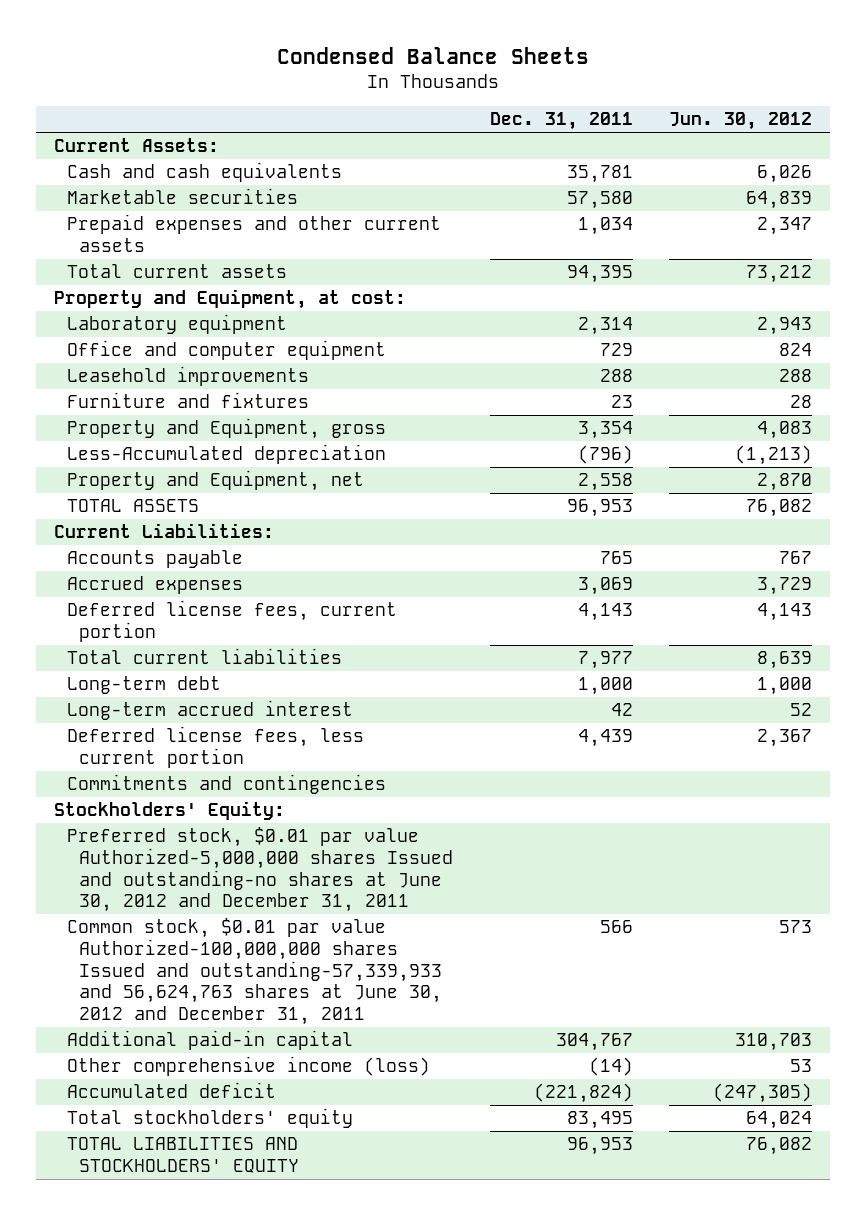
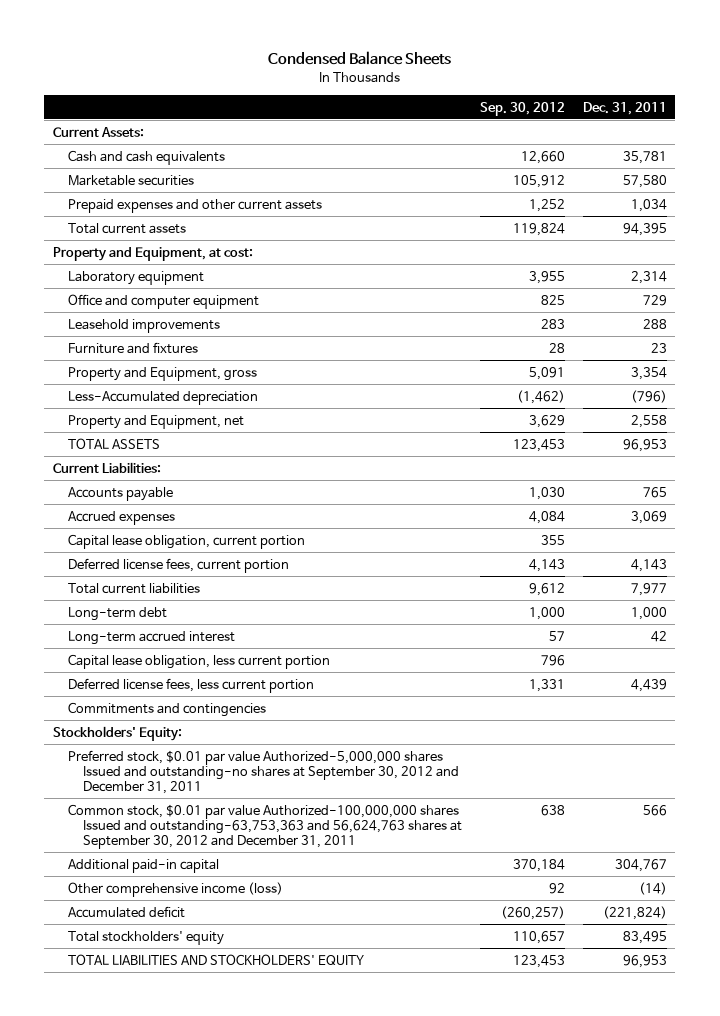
- | Dec. 31, 2011 | Jun. 30, 2012
+ | Sep. 30, 2012 | Dec. 31, 2011
+ Capital lease obligation, current portion | 355 |
+ Capital lease obligation, less current portion | 796 |
- Preferred stock, $0.01 par value Authorized-5,000,000 shares Issued and outstanding-no shares at June 30, 2012 and December 31, 2011
- Common stock, $0.01 par value Authorized-100,000,000 shares Issued and outstanding-57,339,933 and 56,624,763 shares at June 30, 2012 and December 31, 2011 | 566 | 573
+ Preferred stock, $0.01 par value Authorized-5,000,000 shares Issued and outstanding-no shares at September 30, 2012 and December 31, 2011
+ Common stock, $0.01 par value Authorized-100,000,000 shares Issued and outstanding-63,753,363 and 56,624,763 shares at September 30, 2012 and December 31, 2011 | 638 | 566

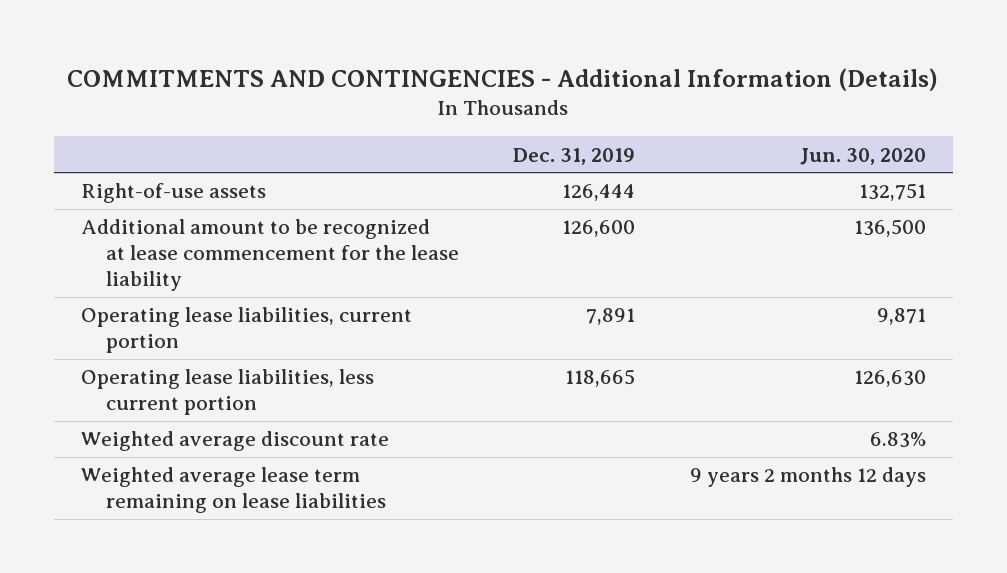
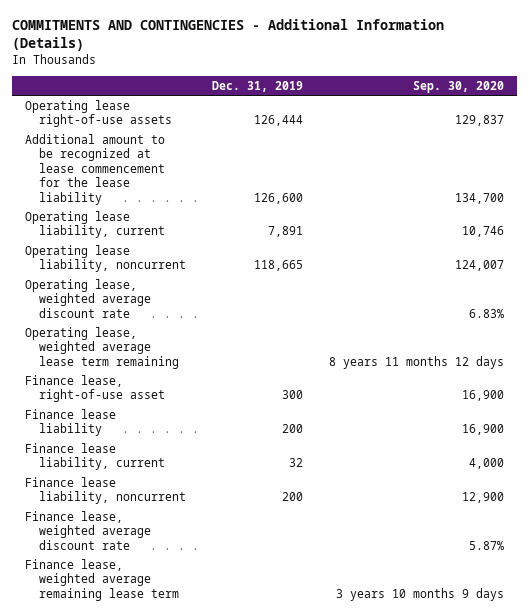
- | Dec. 31, 2019 | Jun. 30, 2020
+ | Dec. 31, 2019 | Sep. 30, 2020
- Right-of-use assets | 126,444 | 132,751
+ Operating lease right-of-use assets | 126,444 | 129,837
- Operating lease liabilities, current portion | 7,891 | 9,871
- Operating lease liabilities, less current portion | 118,665 | 126,630
- Weighted average discount rate | | 6.83%
- Weighted average lease term remaining on lease liabilities | | 9 years 2 months 12 days
+ Operating lease liability, current | 7,891 | 10,746
+ Operating lease liability, noncurrent | 118,665 | 124,007
+ Operating lease, weighted average discount rate | | 6.83%
+ Operating lease, weighted average lease term remaining | | 8 years 11 months 12 days
+ Finance lease, right-of-use asset | 300 | 16,900
+ Finance lease liability | 200 | 16,900
+ Finance lease liability, current | 32 | 4,000
+ Finance lease liability, noncurrent | 200 | 12,900
+ Finance lease, weighted average discount rate | | 5.87%
+ Finance lease, weighted average remaining lease term | | 3 years 10 months 9 days

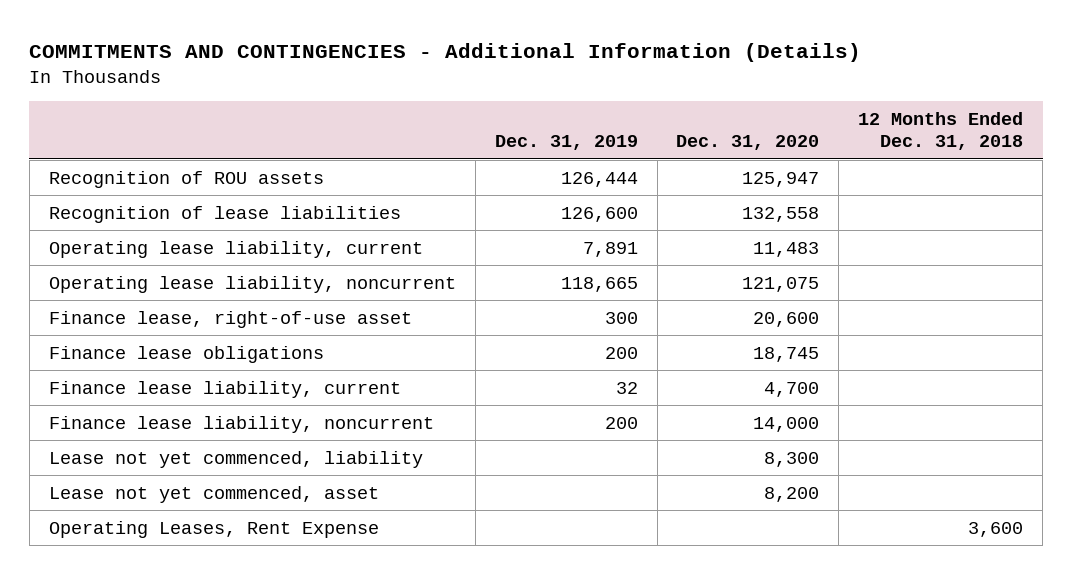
- | Dec. 31, 2019 | Sep. 30, 2020
+ | Dec. 31, 2019 | Dec. 31, 2020 | 12 Months Ended Dec. 31, 2018
- Operating lease right-of-use assets | 126,444 | 129,837
- Additional amount to be recognized at lease commencement for the lease liability | 126,600 | 134,700
+ Recognition of ROU assets | 126,444 | 125,947 |
+ Recognition of lease liabilities | 126,600 | 132,558 |
- Operating lease, weighted average discount rate | | 6.83%
- Operating lease, weighted average lease term remaining | | 8 years 11 months 12 days
- Finance lease liability | 200 | 16,900
+ Finance lease obligations | 200 | 18,745 |
- Finance lease, weighted average discount rate | | 5.87%
- Finance lease, weighted average remaining lease term | | 3 years 10 months 9 days
+ Lease not yet commenced, liability | | 8,300 |
+ Lease not yet commenced, asset | | 8,200 |
+ Operating Leases, Rent Expense | | | 3,600

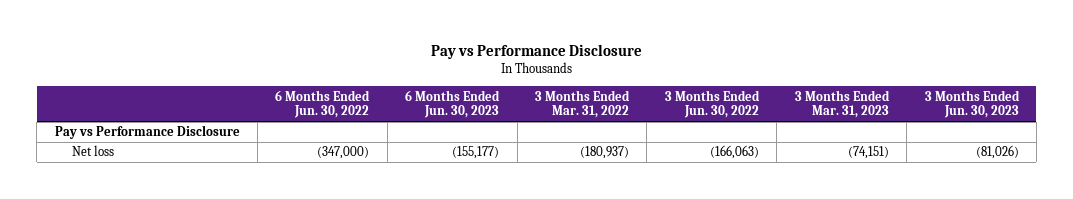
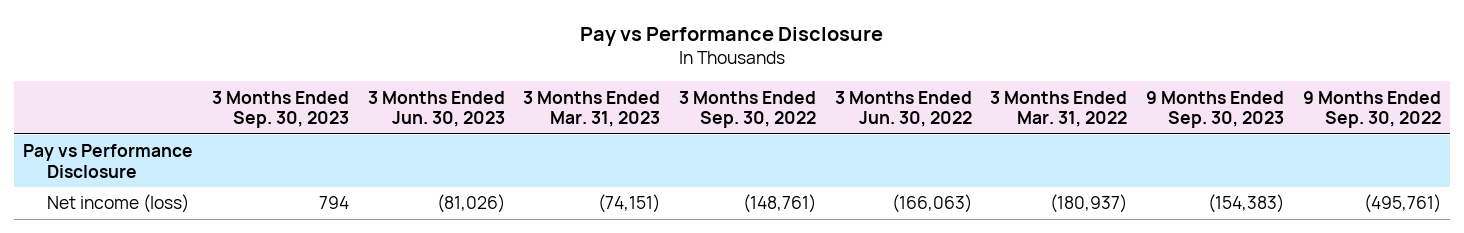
- | 6 Months Ended Jun. 30, 2022 | 6 Months Ended Jun. 30, 2023 | 3 Months Ended Mar. 31, 2022 | 3 Months Ended Jun. 30, 2022 | 3 Months Ended Mar. 31, 2023 | 3 Months Ended Jun. 30, 2023
+ | 3 Months Ended Sep. 30, 2023 | 3 Months Ended Jun. 30, 2023 | 3 Months Ended Mar. 31, 2023 | 3 Months Ended Sep. 30, 2022 | 3 Months Ended Jun. 30, 2022 | 3 Months Ended Mar. 31, 2022 | 9 Months Ended Sep. 30, 2023 | 9 Months Ended Sep. 30, 2022
- Net loss | (347,000) | (155,177) | (180,937) | (166,063) | (74,151) | (81,026)
+ Net income (loss) | 794 | (81,026) | (74,151) | (148,761) | (166,063) | (180,937) | (154,383) | (495,761)

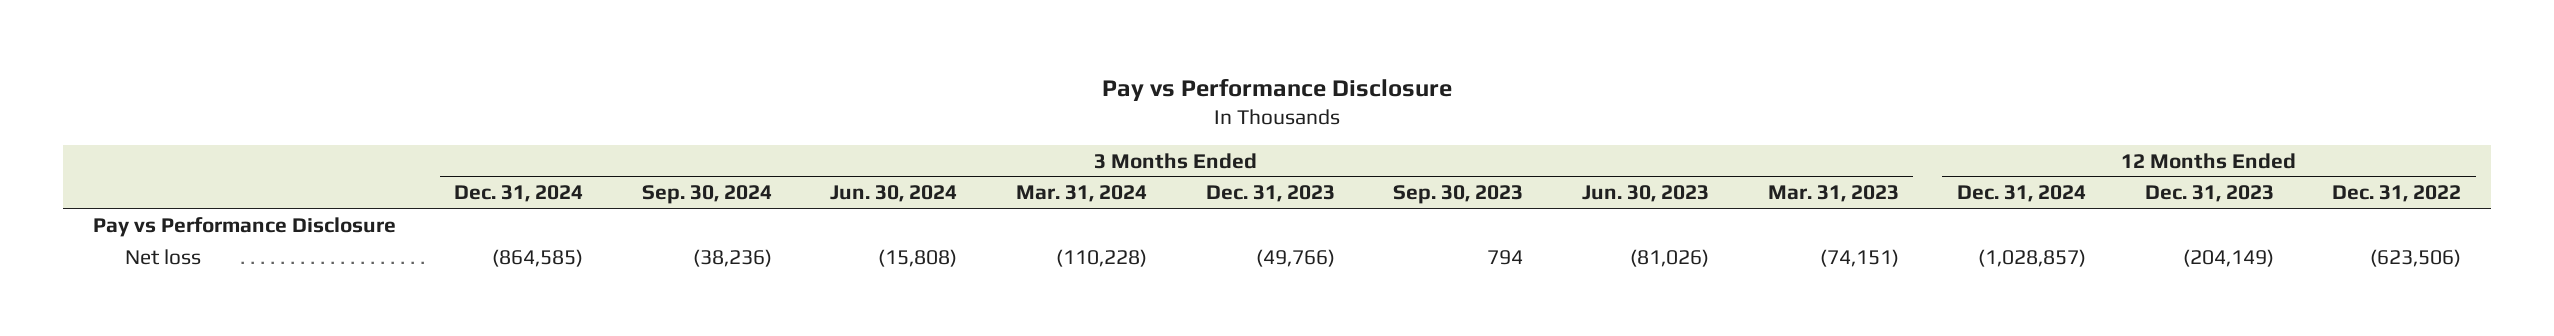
- | 3 Months Ended Sep. 30, 2023 | 3 Months Ended Jun. 30, 2023 | 3 Months Ended Mar. 31, 2023 | 3 Months Ended Sep. 30, 2022 | 3 Months Ended Jun. 30, 2022 | 3 Months Ended Mar. 31, 2022 | 9 Months Ended Sep. 30, 2023 | 9 Months Ended Sep. 30, 2022
+ | 3 Months Ended Dec. 31, 2024 | 3 Months Ended Sep. 30, 2024 | 3 Months Ended Jun. 30, 2024 | 3 Months Ended Mar. 31, 2024 | 3 Months Ended Dec. 31, 2023 | 3 Months Ended Sep. 30, 2023 | 3 Months Ended Jun. 30, 2023 | 3 Months Ended Mar. 31, 2023 | 12 Months Ended Dec. 31, 2024 | 12 Months Ended Dec. 31, 2023 | 12 Months Ended Dec. 31, 2022
- Net income (loss) | 794 | (81,026) | (74,151) | (148,761) | (166,063) | (180,937) | (154,383) | (495,761)
+ Net loss | (864,585) | (38,236) | (15,808) | (110,228) | (49,766) | 794 | (81,026) | (74,151) | (1,028,857) | (204,149) | (623,506)

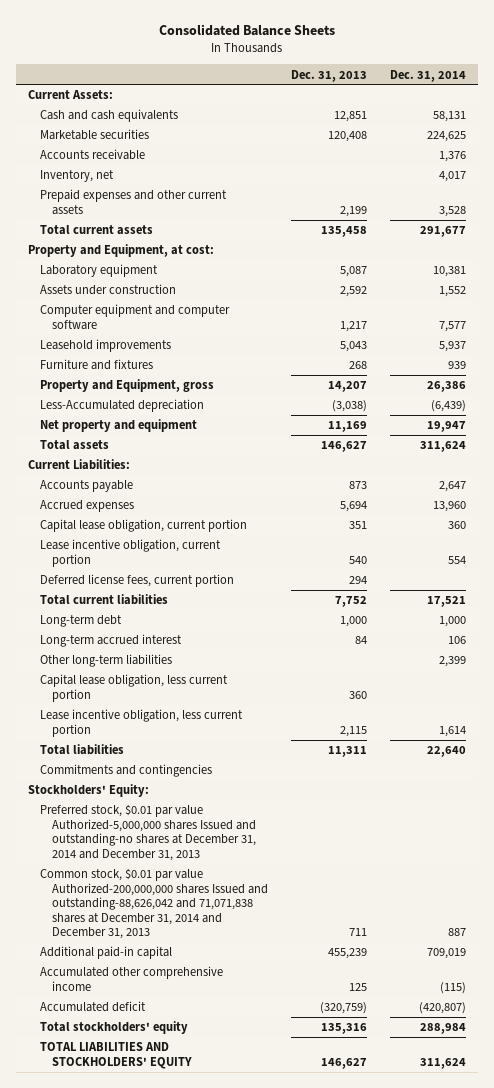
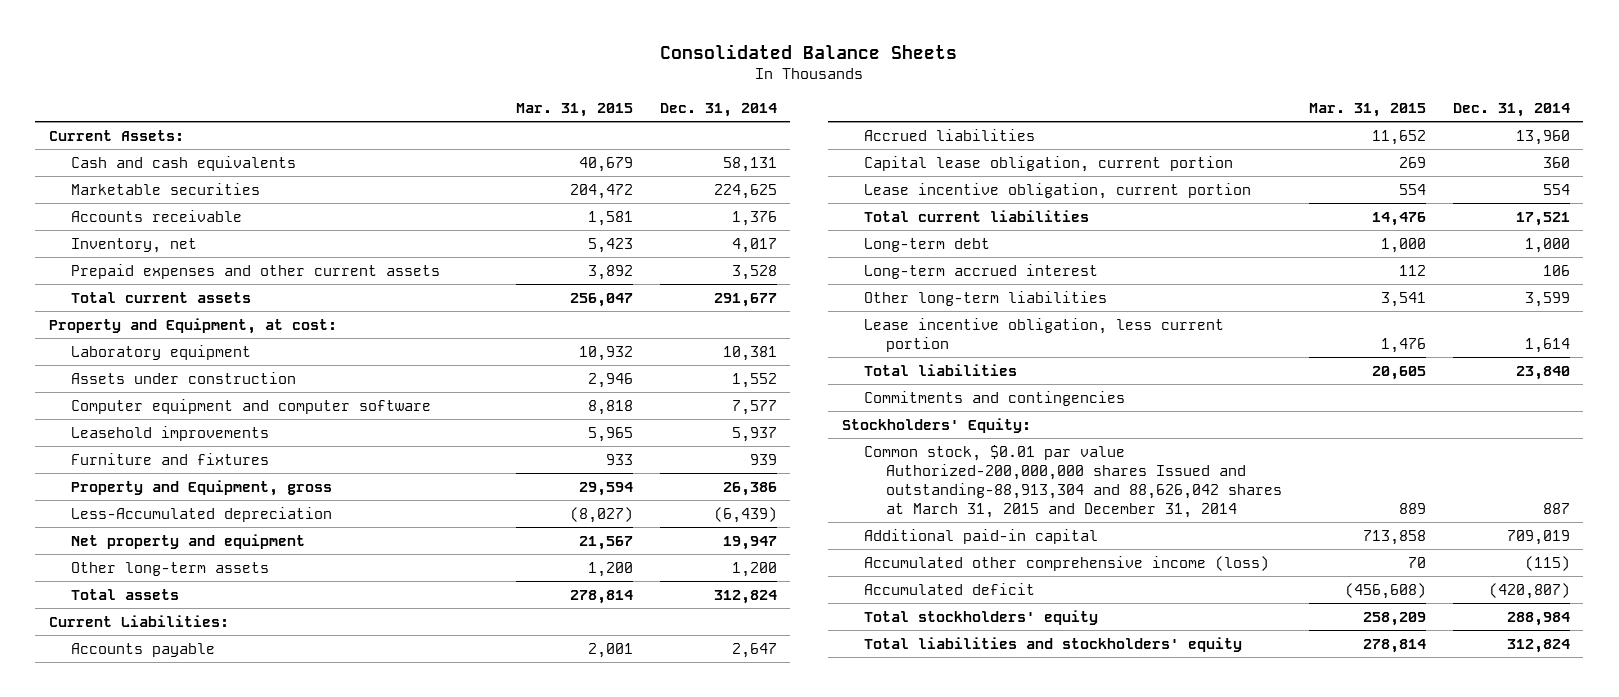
- | Dec. 31, 2013 | Dec. 31, 2014
+ | Mar. 31, 2015 | Dec. 31, 2014
- Total assets | 146,627 | 311,624
+ Other long-term assets | 1,200 | 1,200
+ Total assets | 278,814 | 312,824
- Accrued expenses | 5,694 | 13,960
+ Accrued liabilities | 11,652 | 13,960
- Deferred license fees, current portion | 294 |
- Other long-term liabilities | | 2,399
- Capital lease obligation, less current portion | 360 |
+ Other long-term liabilities | 3,541 | 3,599
- Total liabilities | 11,311 | 22,640
+ Total liabilities | 20,605 | 23,840
- Preferred stock, $0.01 par value Authorized-5,000,000 shares Issued and outstanding-no shares at December 31, 2014 and December 31, 2013
- Common stock, $0.01 par value Authorized-200,000,000 shares Issued and outstanding-88,626,042 and 71,071,838 shares at December 31, 2014 and December 31, 2013 | 711 | 887
+ Common stock, $0.01 par value Authorized-200,000,000 shares Issued and outstanding-88,913,304 and 88,626,042 shares at March 31, 2015 and December 31, 2014 | 889 | 887
- Accumulated other comprehensive income | 125 | (115)
+ Accumulated other comprehensive income (loss) | 70 | (115)
- TOTAL LIABILITIES AND STOCKHOLDERS' EQUITY | 146,627 | 311,624
+ Total liabilities and stockholders' equity | 278,814 | 312,824

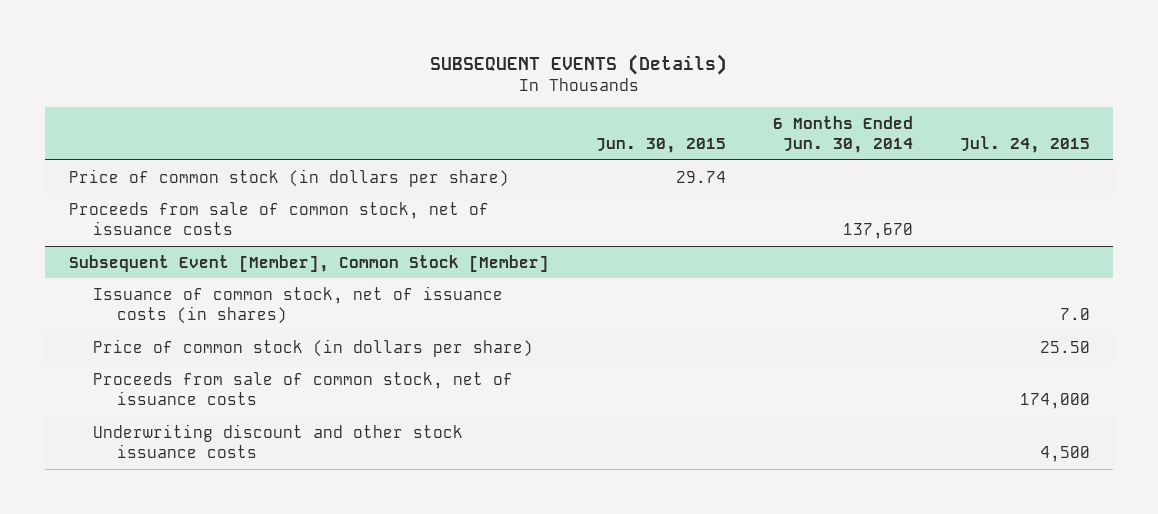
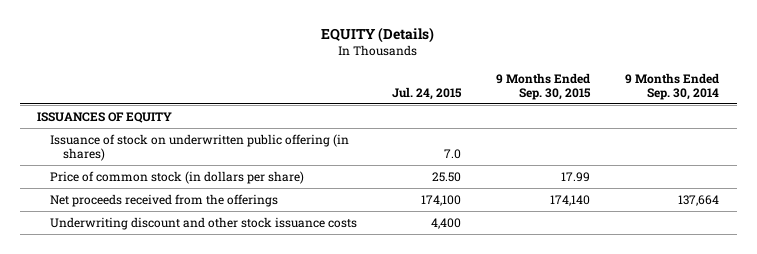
- SUBSEQUENT EVENTS (Details)
+ EQUITY (Details)
- | Jun. 30, 2015 | 6 Months Ended Jun. 30, 2014 | Jul. 24, 2015
+ | Jul. 24, 2015 | 9 Months Ended Sep. 30, 2015 | 9 Months Ended Sep. 30, 2014
- Price of common stock (in dollars per share) | 29.74 | |
- Proceeds from sale of common stock, net of issuance costs | | 137,670 |
- Subsequent Event [Member], Common Stock [Member]
- Issuance of common stock, net of issuance costs (in shares) | | | 7.0
+ ISSUANCES OF EQUITY
+ Issuance of stock on underwritten public offering (in shares) | 7.0 | |
- Proceeds from sale of common stock, net of issuance costs | | | 174,000
- Underwriting discount and other stock issuance costs | | | 4,500
+ Net proceeds received from the offerings | 174,100 | 174,140 | 137,664
+ Underwriting discount and other stock issuance costs | 4,400 | |

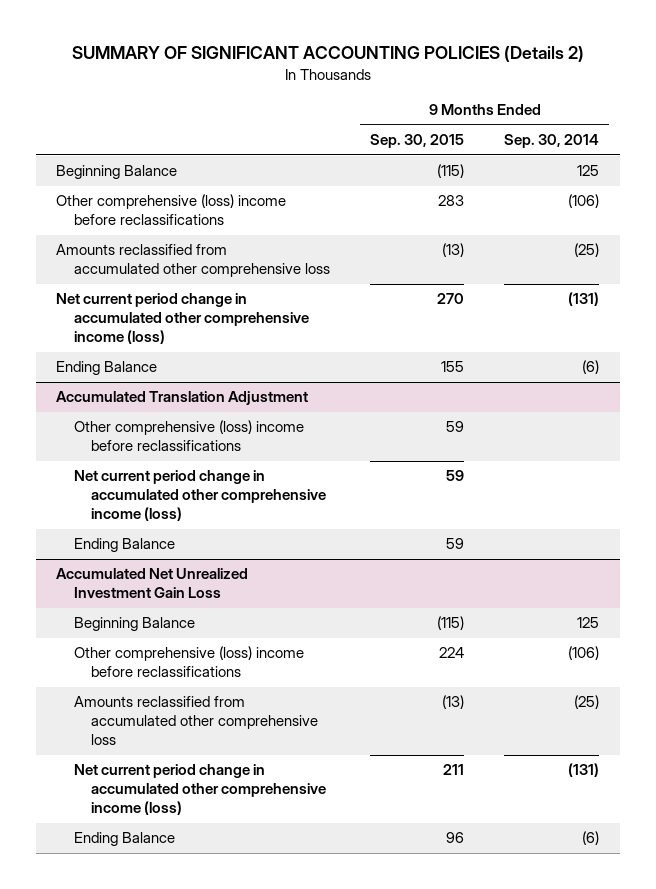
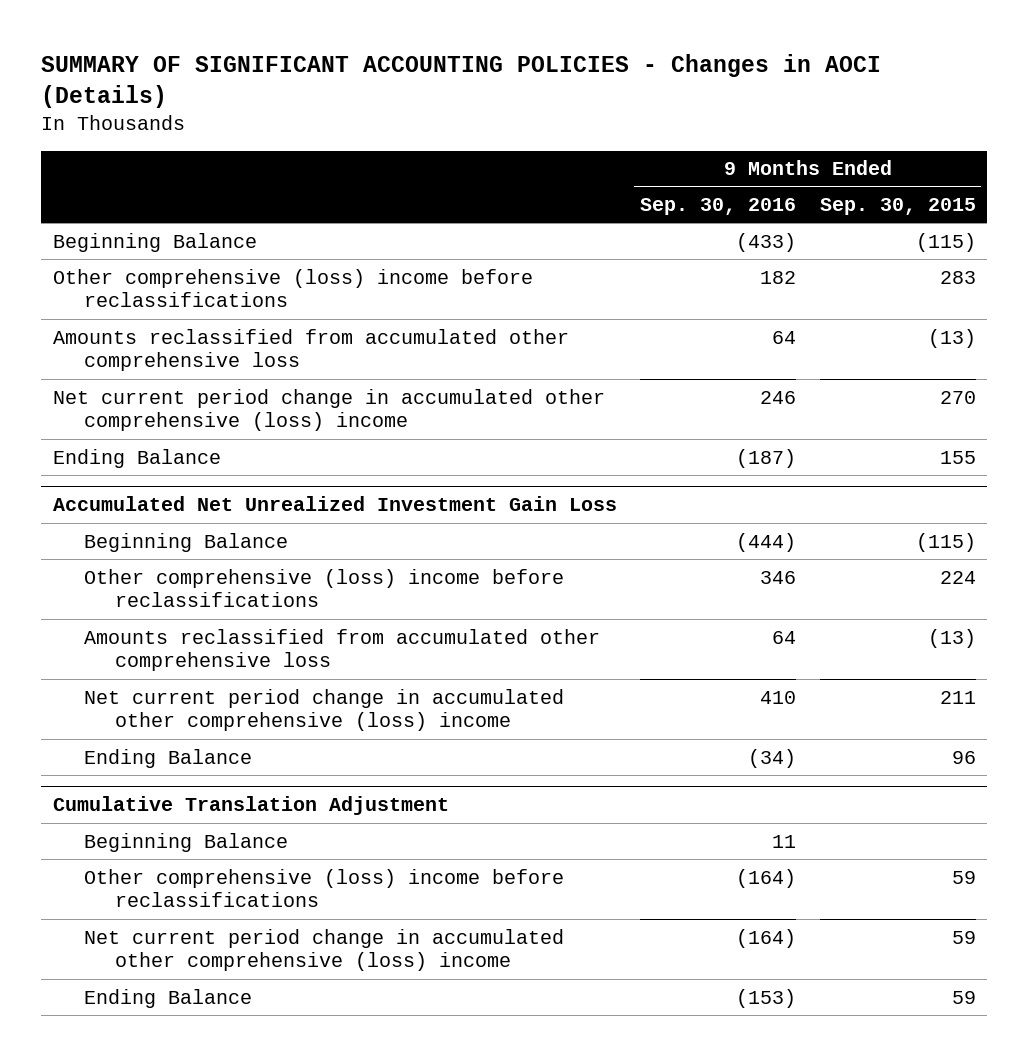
- SUMMARY OF SIGNIFICANT ACCOUNTING POLICIES (Details 2)
+ SUMMARY OF SIGNIFICANT ACCOUNTING POLICIES - Changes in AOCI (Details)
- | 9 Months Ended Sep. 30, 2015 | 9 Months Ended Sep. 30, 2014
+ | 9 Months Ended Sep. 30, 2016 | 9 Months Ended Sep. 30, 2015
- Net current period change in accumulated other comprehensive income (loss) | 270 | (131)
+ Net current period change in accumulated other comprehensive (loss) income | 246 | 270
- Accumulated Translation Adjustment
- Other comprehensive (loss) income before reclassifications | 59 |
- Net current period change in accumulated other comprehensive income (loss) | 59 |
- Ending Balance | 59 |
@ Accumulated Net Unrealized Investment Gain Loss
- Net current period change in accumulated other comprehensive income (loss) | 211 | (131)
+ Net current period change in accumulated other comprehensive (loss) income | 410 | 211
+ Cumulative Translation Adjustment
+ Beginning Balance | 11 |
+ Other comprehensive (loss) income before reclassifications | (164) | 59
+ Net current period change in accumulated other comprehensive (loss) income | (164) | 59
+ Ending Balance | (153) | 59

